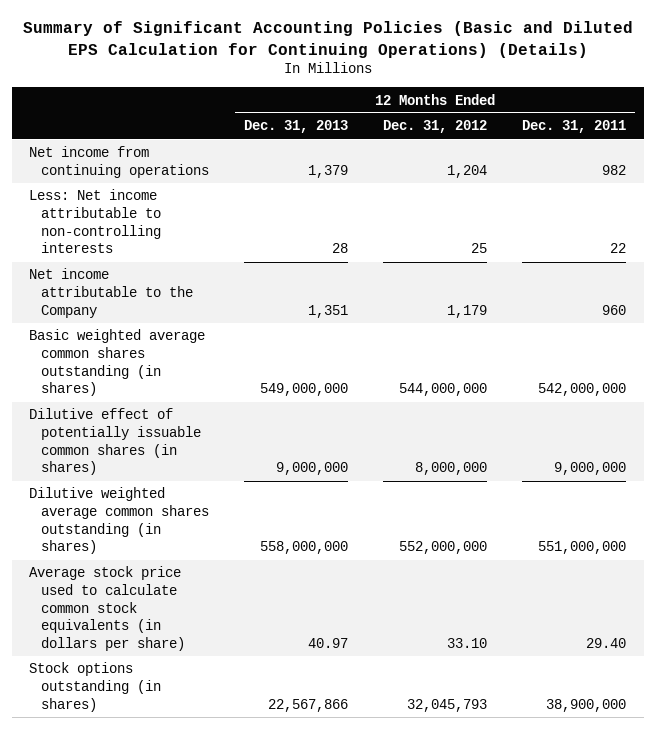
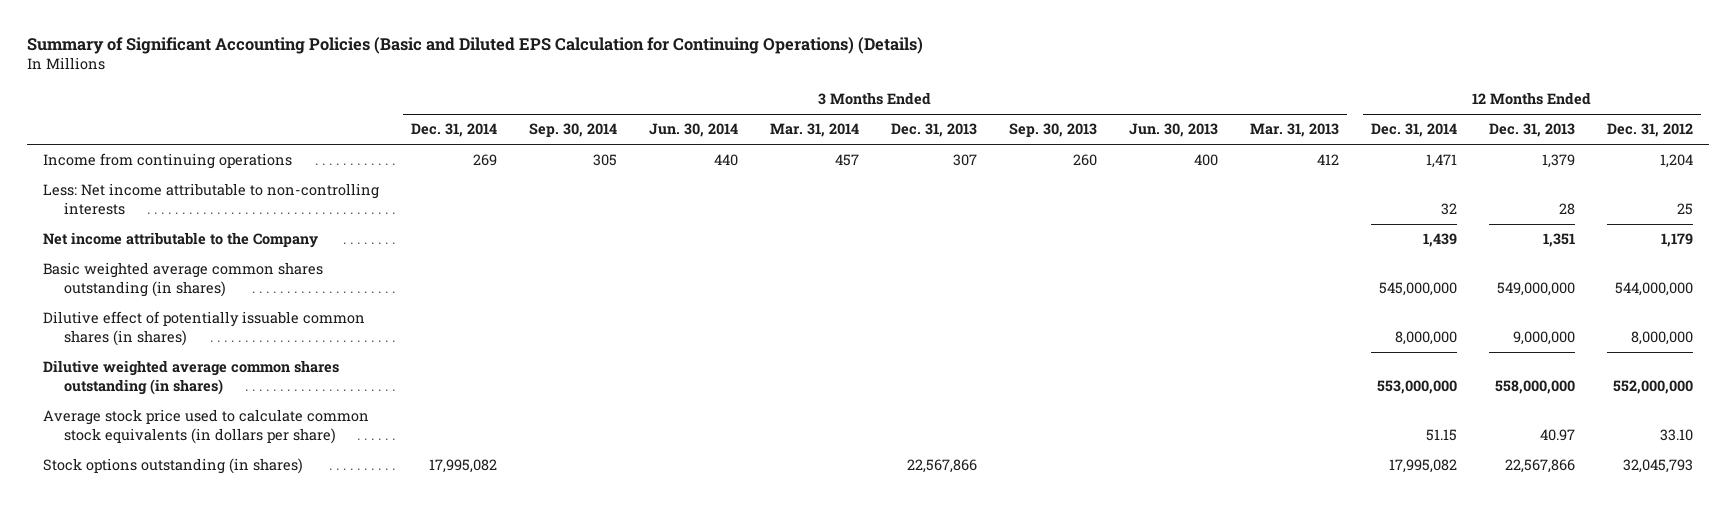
- | 12 Months Ended Dec. 31, 2013 | 12 Months Ended Dec. 31, 2012 | 12 Months Ended Dec. 31, 2011
+ | 3 Months Ended Dec. 31, 2014 | 3 Months Ended Sep. 30, 2014 | 3 Months Ended Jun. 30, 2014 | 3 Months Ended Mar. 31, 2014 | 3 Months Ended Dec. 31, 2013 | 3 Months Ended Sep. 30, 2013 | 3 Months Ended Jun. 30, 2013 | 3 Months Ended Mar. 31, 2013 | 12 Months Ended Dec. 31, 2014 | 12 Months Ended Dec. 31, 2013 | 12 Months Ended Dec. 31, 2012
- Net income from continuing operations | 1,379 | 1,204 | 982
+ Income from continuing operations | 269 | 305 | 440 | 457 | 307 | 260 | 400 | 412 | 1,471 | 1,379 | 1,204

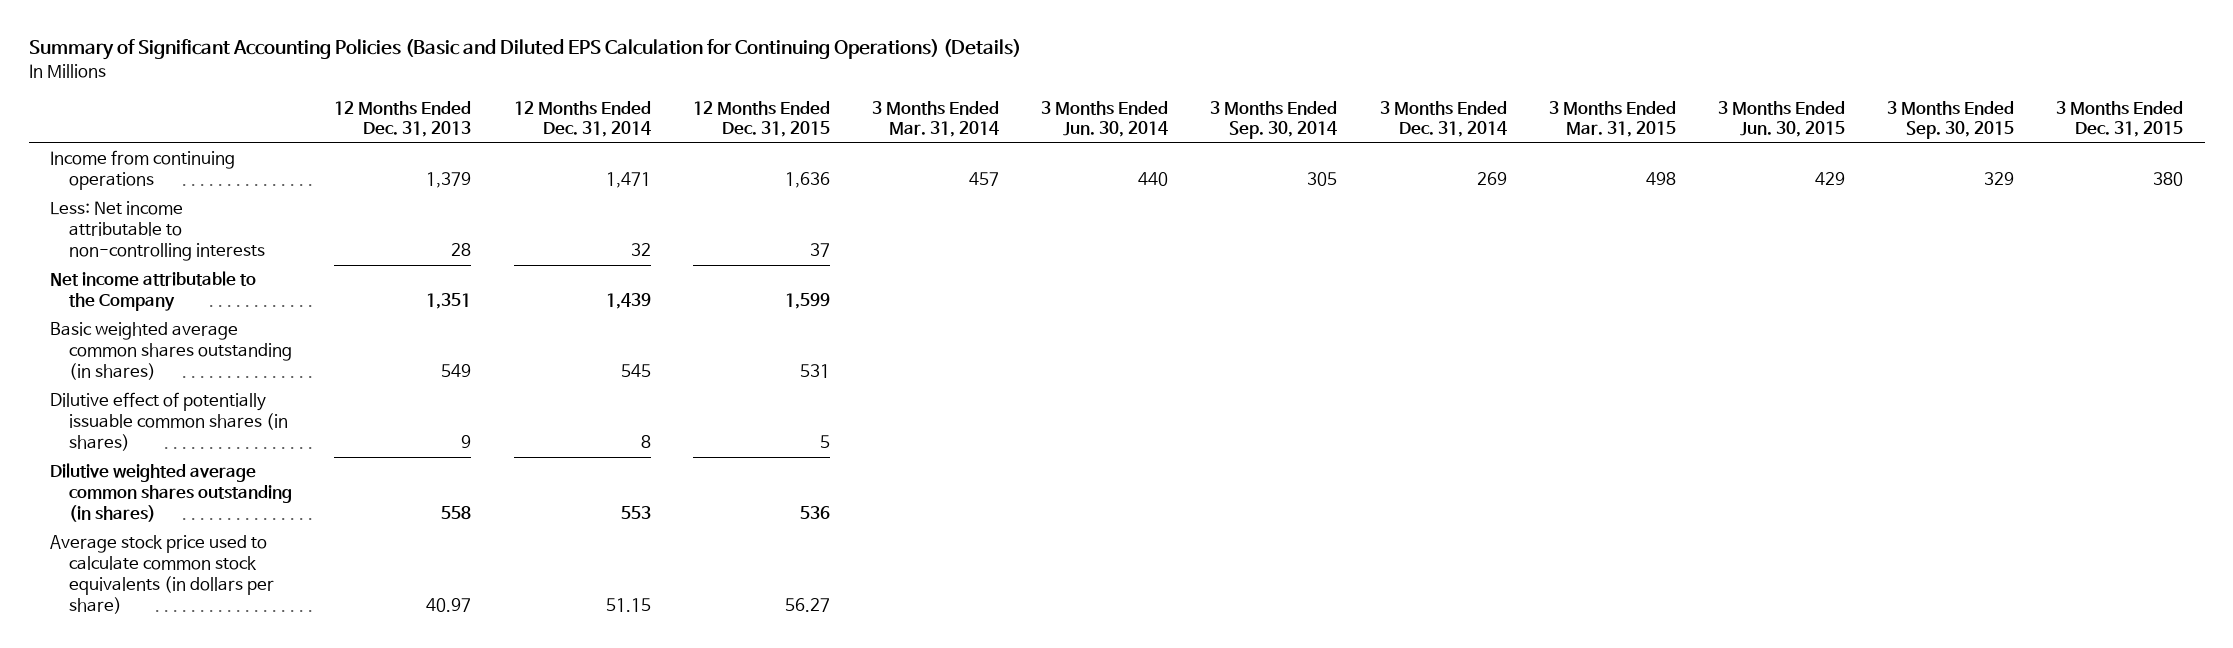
- | 3 Months Ended Dec. 31, 2014 | 3 Months Ended Sep. 30, 2014 | 3 Months Ended Jun. 30, 2014 | 3 Months Ended Mar. 31, 2014 | 3 Months Ended Dec. 31, 2013 | 3 Months Ended Sep. 30, 2013 | 3 Months Ended Jun. 30, 2013 | 3 Months Ended Mar. 31, 2013 | 12 Months Ended Dec. 31, 2014 | 12 Months Ended Dec. 31, 2013 | 12 Months Ended Dec. 31, 2012
+ | 12 Months Ended Dec. 31, 2013 | 12 Months Ended Dec. 31, 2014 | 12 Months Ended Dec. 31, 2015 | 3 Months Ended Mar. 31, 2014 | 3 Months Ended Jun. 30, 2014 | 3 Months Ended Sep. 30, 2014 | 3 Months Ended Dec. 31, 2014 | 3 Months Ended Mar. 31, 2015 | 3 Months Ended Jun. 30, 2015 | 3 Months Ended Sep. 30, 2015 | 3 Months Ended Dec. 31, 2015
- Basic weighted average common shares outstanding (in shares) | | | | | | | | | 545,000,000 | 549,000,000 | 544,000,000
- Dilutive effect of potentially issuable common shares (in shares) | | | | | | | | | 8,000,000 | 9,000,000 | 8,000,000
- Dilutive weighted average common shares outstanding (in shares) | | | | | | | | | 553,000,000 | 558,000,000 | 552,000,000
+ Basic weighted average common shares outstanding (in shares) | 549 | 545 | 531 | | | | | | | |
+ Dilutive effect of potentially issuable common shares (in shares) | 9 | 8 | 5 | | | | | | | |
+ Dilutive weighted average common shares outstanding (in shares) | 558 | 553 | 536 | | | | | | | |
- Stock options outstanding (in shares) | 17,995,082 | | | | 22,567,866 | | | | 17,995,082 | 22,567,866 | 32,045,793

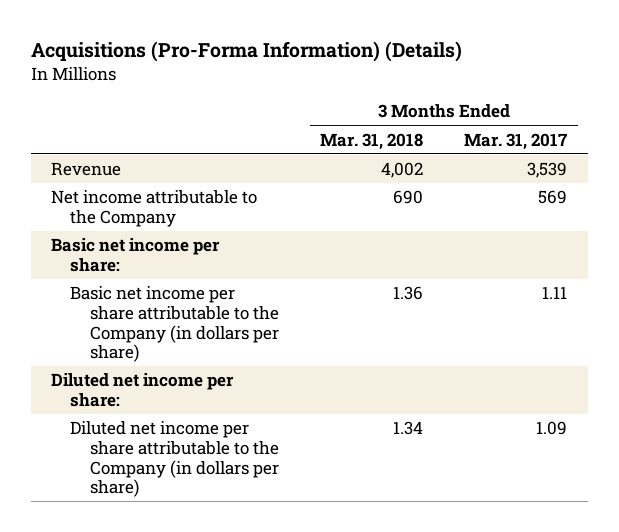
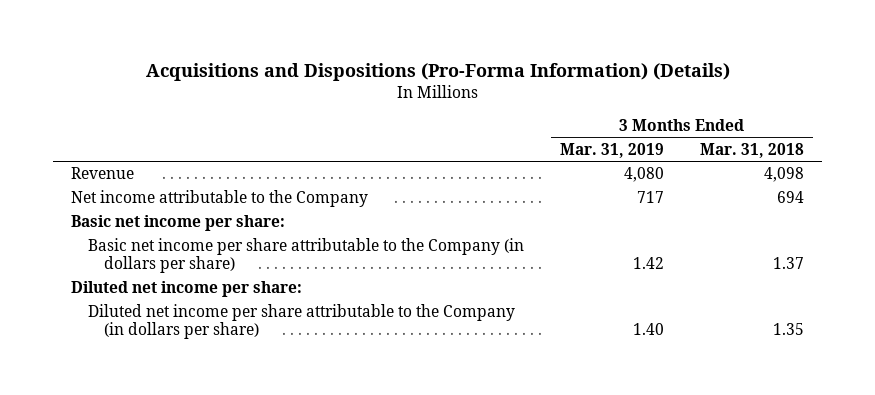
- Acquisitions (Pro-Forma Information) (Details)
+ Acquisitions and Dispositions (Pro-Forma Information) (Details)
- | 3 Months Ended Mar. 31, 2018 | 3 Months Ended Mar. 31, 2017
+ | 3 Months Ended Mar. 31, 2019 | 3 Months Ended Mar. 31, 2018
- Revenue | 4,002 | 3,539
- Net income attributable to the Company | 690 | 569
+ Revenue | 4,080 | 4,098
+ Net income attributable to the Company | 717 | 694
- Basic net income per share attributable to the Company (in dollars per share) | 1.36 | 1.11
+ Basic net income per share attributable to the Company (in dollars per share) | 1.42 | 1.37
- Diluted net income per share attributable to the Company (in dollars per share) | 1.34 | 1.09
+ Diluted net income per share attributable to the Company (in dollars per share) | 1.40 | 1.35

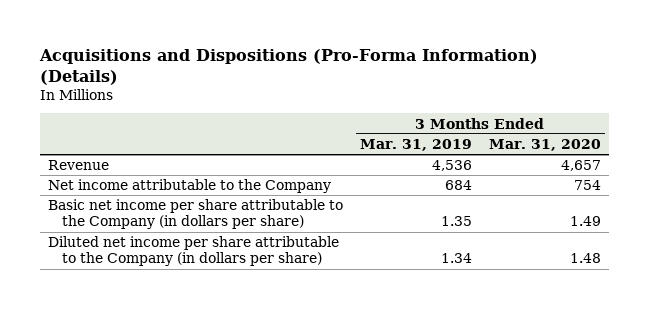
- | 3 Months Ended Mar. 31, 2019 | 3 Months Ended Mar. 31, 2018
+ | 3 Months Ended Mar. 31, 2019 | 3 Months Ended Mar. 31, 2020
- Revenue | 4,080 | 4,098
- Net income attributable to the Company | 717 | 694
- Basic net income per share:
- Basic net income per share attributable to the Company (in dollars per share) | 1.42 | 1.37
- Diluted net income per share:
- Diluted net income per share attributable to the Company (in dollars per share) | 1.40 | 1.35
+ Revenue | 4,536 | 4,657
+ Net income attributable to the Company | 684 | 754
+ Basic net income per share attributable to the Company (in dollars per share) | 1.35 | 1.49
+ Diluted net income per share attributable to the Company (in dollars per share) | 1.34 | 1.48

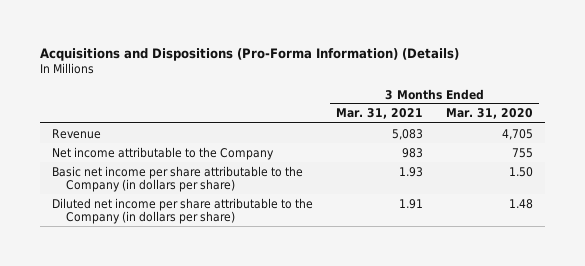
- | 3 Months Ended Mar. 31, 2019 | 3 Months Ended Mar. 31, 2020
+ | 3 Months Ended Mar. 31, 2021 | 3 Months Ended Mar. 31, 2020
- Revenue | 4,536 | 4,657
- Net income attributable to the Company | 684 | 754
- Basic net income per share attributable to the Company (in dollars per share) | 1.35 | 1.49
+ Revenue | 5,083 | 4,705
+ Net income attributable to the Company | 983 | 755
+ Basic net income per share attributable to the Company (in dollars per share) | 1.93 | 1.50

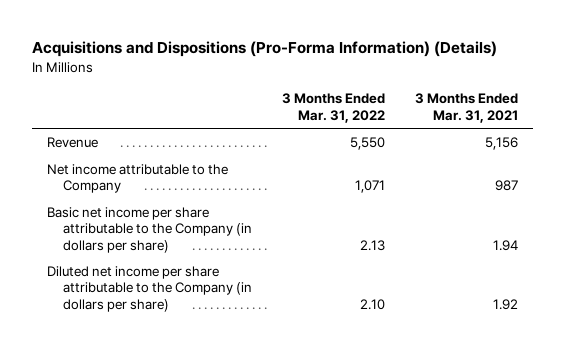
- | 3 Months Ended Mar. 31, 2021 | 3 Months Ended Mar. 31, 2020
+ | 3 Months Ended Mar. 31, 2022 | 3 Months Ended Mar. 31, 2021
- Revenue | 5,083 | 4,705
- Net income attributable to the Company | 983 | 755
- Basic net income per share attributable to the Company (in dollars per share) | 1.93 | 1.50
- Diluted net income per share attributable to the Company (in dollars per share) | 1.91 | 1.48
+ Revenue | 5,550 | 5,156
+ Net income attributable to the Company | 1,071 | 987
+ Basic net income per share attributable to the Company (in dollars per share) | 2.13 | 1.94
+ Diluted net income per share attributable to the Company (in dollars per share) | 2.10 | 1.92

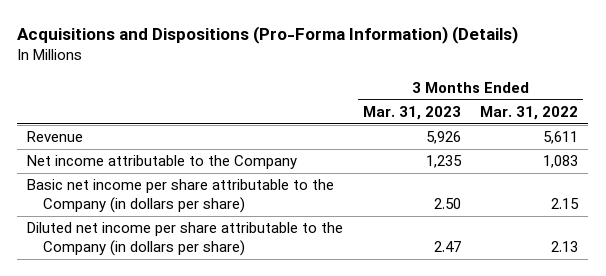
- | 3 Months Ended Mar. 31, 2022 | 3 Months Ended Mar. 31, 2021
+ | 3 Months Ended Mar. 31, 2023 | 3 Months Ended Mar. 31, 2022
- Revenue | 5,550 | 5,156
- Net income attributable to the Company | 1,071 | 987
- Basic net income per share attributable to the Company (in dollars per share) | 2.13 | 1.94
- Diluted net income per share attributable to the Company (in dollars per share) | 2.10 | 1.92
+ Revenue | 5,926 | 5,611
+ Net income attributable to the Company | 1,235 | 1,083
+ Basic net income per share attributable to the Company (in dollars per share) | 2.50 | 2.15
+ Diluted net income per share attributable to the Company (in dollars per share) | 2.47 | 2.13

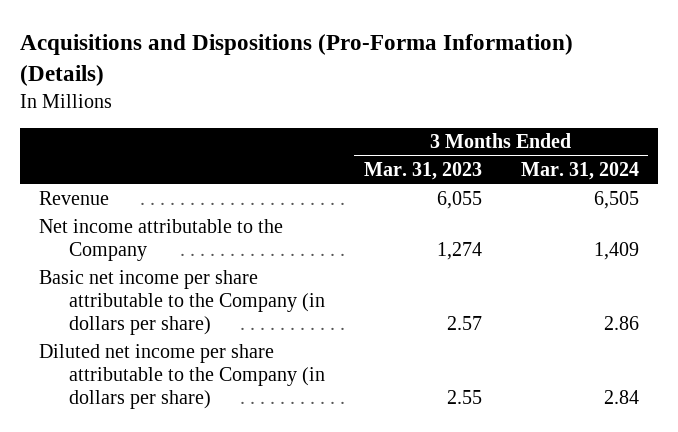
- | 3 Months Ended Mar. 31, 2023 | 3 Months Ended Mar. 31, 2022
+ | 3 Months Ended Mar. 31, 2023 | 3 Months Ended Mar. 31, 2024
- Revenue | 5,926 | 5,611
- Net income attributable to the Company | 1,235 | 1,083
- Basic net income per share attributable to the Company (in dollars per share) | 2.50 | 2.15
- Diluted net income per share attributable to the Company (in dollars per share) | 2.47 | 2.13
+ Revenue | 6,055 | 6,505
+ Net income attributable to the Company | 1,274 | 1,409
+ Basic net income per share attributable to the Company (in dollars per share) | 2.57 | 2.86
+ Diluted net income per share attributable to the Company (in dollars per share) | 2.55 | 2.84

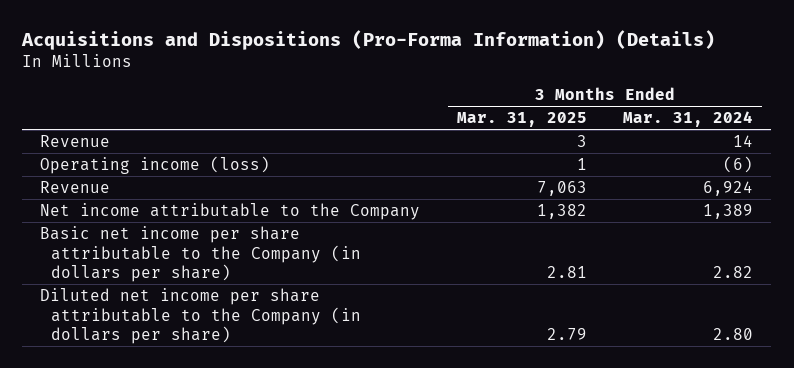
- | 3 Months Ended Mar. 31, 2023 | 3 Months Ended Mar. 31, 2024
+ | 3 Months Ended Mar. 31, 2025 | 3 Months Ended Mar. 31, 2024
- Revenue | 6,055 | 6,505
- Net income attributable to the Company | 1,274 | 1,409
- Basic net income per share attributable to the Company (in dollars per share) | 2.57 | 2.86
- Diluted net income per share attributable to the Company (in dollars per share) | 2.55 | 2.84
+ Revenue | 3 | 14
+ Operating income (loss) | 1 | (6)
+ Revenue | 7,063 | 6,924
+ Net income attributable to the Company | 1,382 | 1,389
+ Basic net income per share attributable to the Company (in dollars per share) | 2.81 | 2.82
+ Diluted net income per share attributable to the Company (in dollars per share) | 2.79 | 2.80

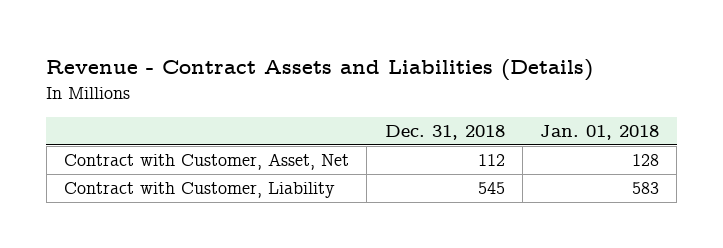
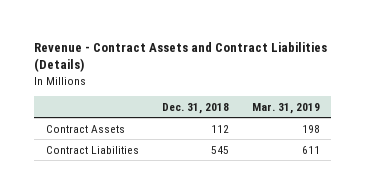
- Revenue - Contract Assets and Liabilities (Details)
+ Revenue - Contract Assets and Contract Liabilities (Details)
- | Dec. 31, 2018 | Jan. 01, 2018
+ | Dec. 31, 2018 | Mar. 31, 2019
- Contract with Customer, Asset, Net | 112 | 128
- Contract with Customer, Liability | 545 | 583
+ Contract Assets | 112 | 198
+ Contract Liabilities | 545 | 611

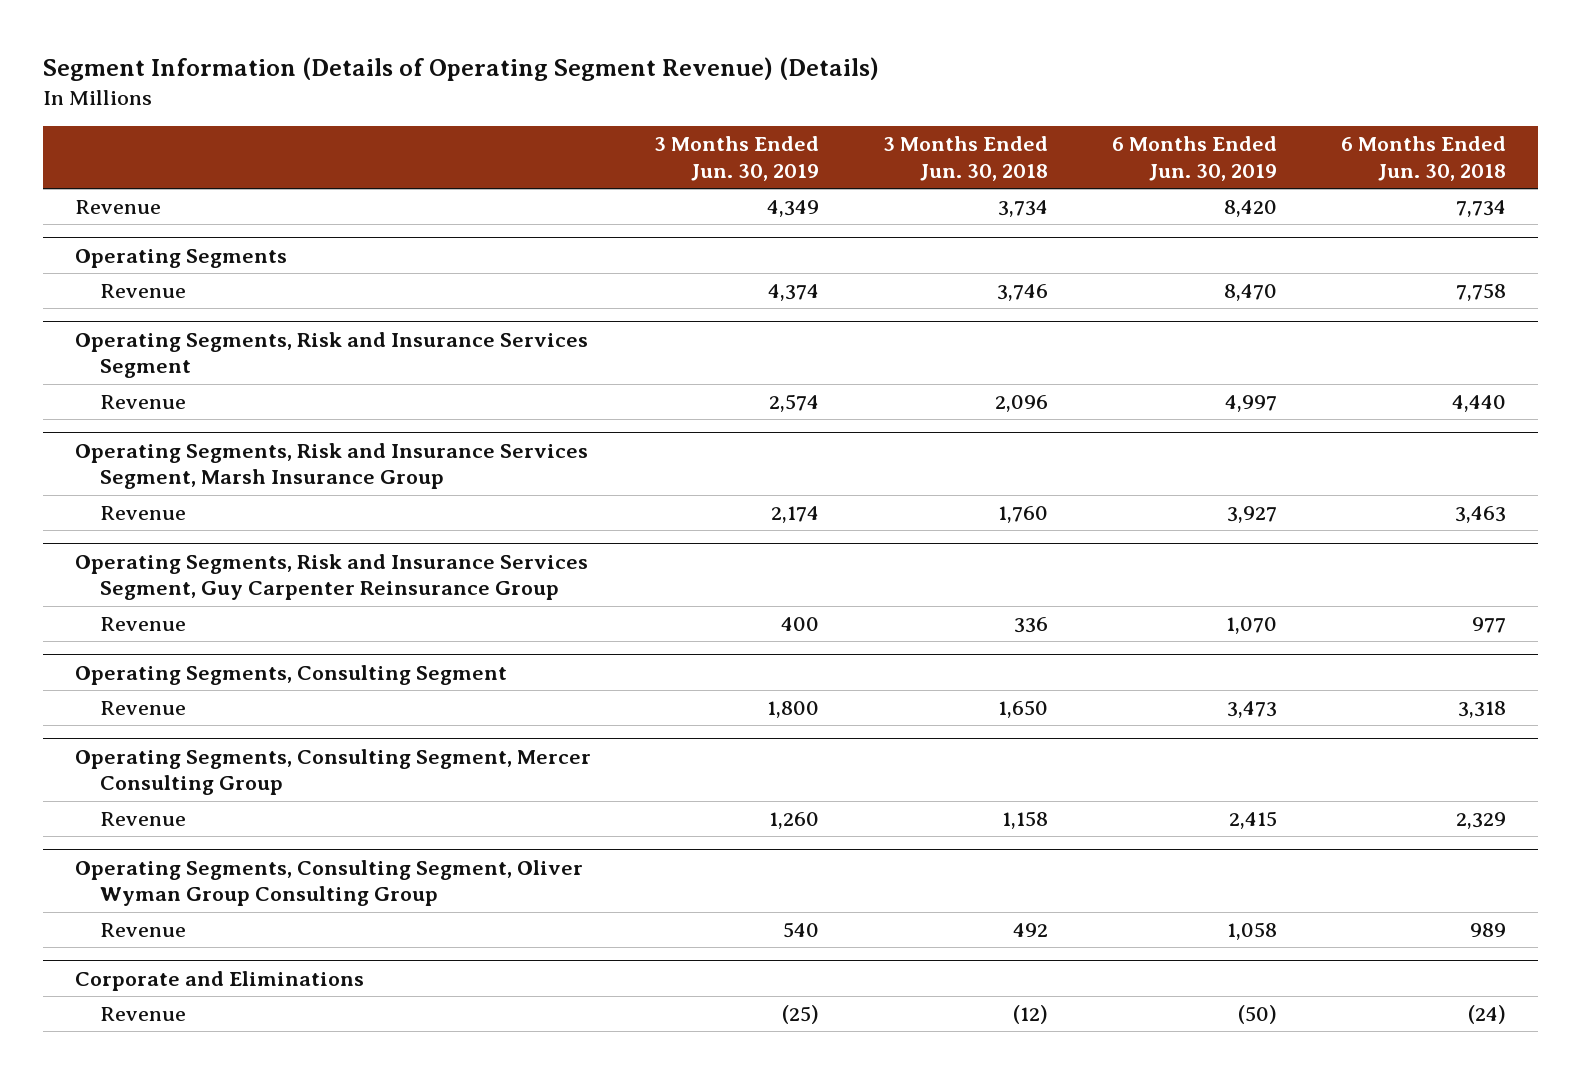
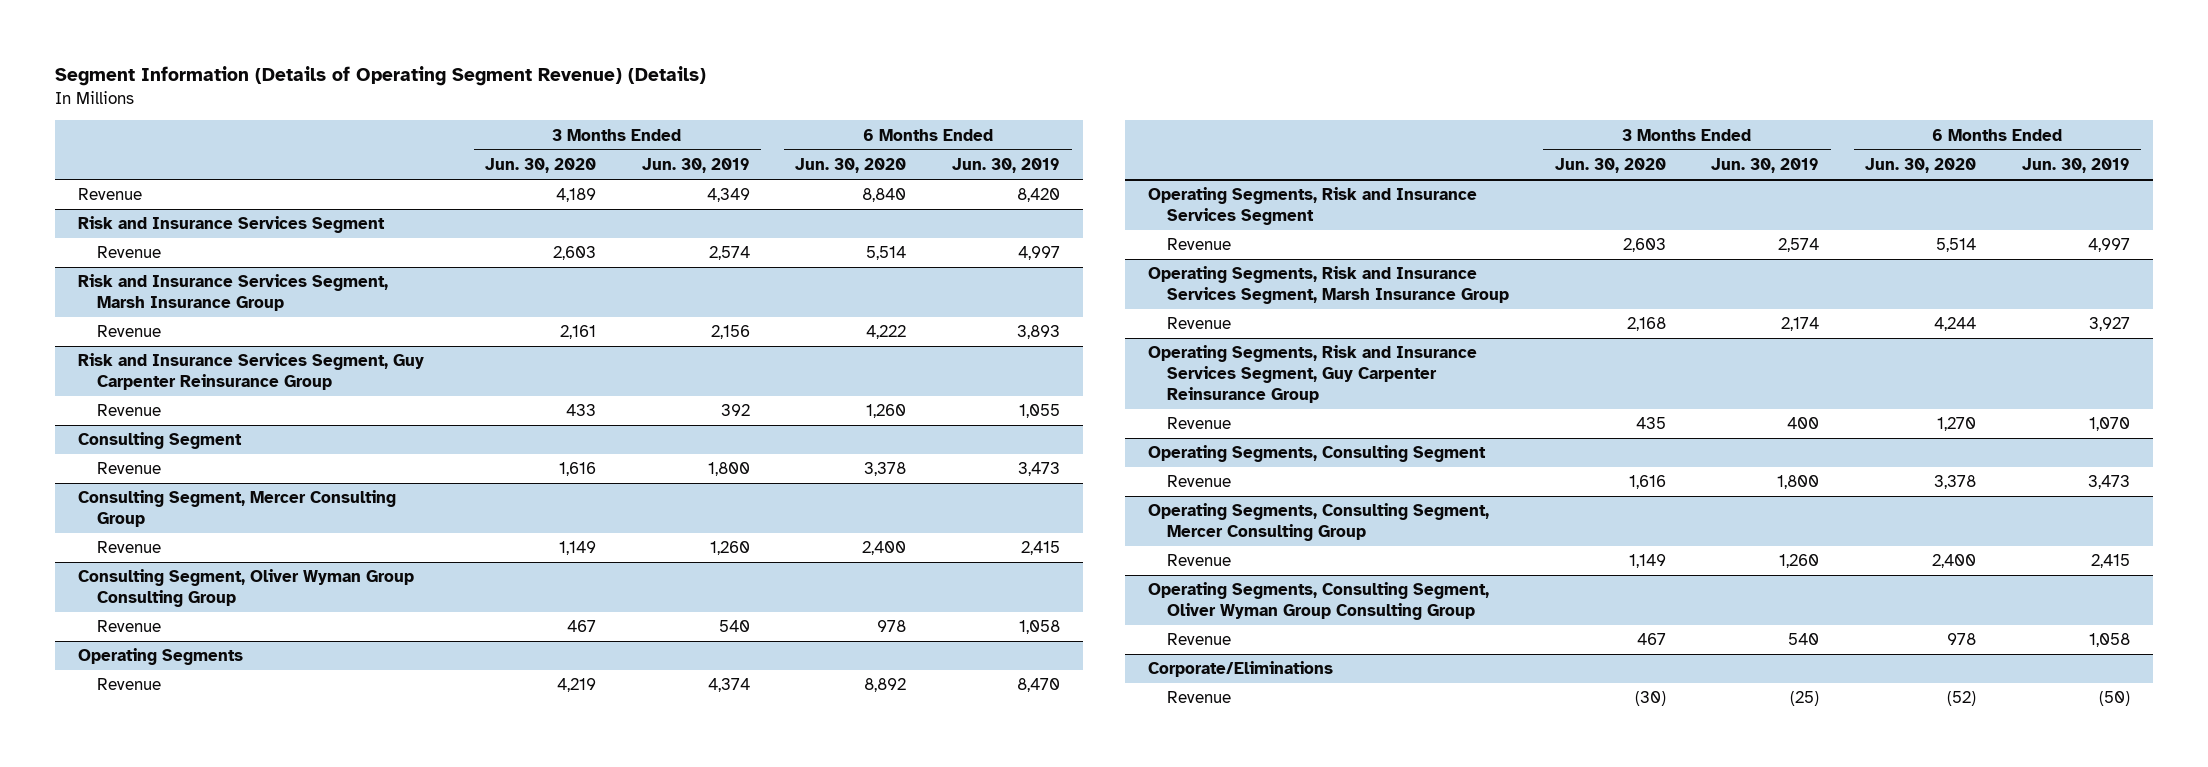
- | 3 Months Ended Jun. 30, 2019 | 3 Months Ended Jun. 30, 2018 | 6 Months Ended Jun. 30, 2019 | 6 Months Ended Jun. 30, 2018
+ | 3 Months Ended Jun. 30, 2020 | 3 Months Ended Jun. 30, 2019 | 6 Months Ended Jun. 30, 2020 | 6 Months Ended Jun. 30, 2019
+ Risk and Insurance Services Segment
+ Revenue | 2,603 | 2,574 | 5,514 | 4,997
+ Risk and Insurance Services Segment, Marsh Insurance Group
+ Revenue | 2,161 | 2,156 | 4,222 | 3,893
+ Risk and Insurance Services Segment, Guy Carpenter Reinsurance Group
+ Revenue | 433 | 392 | 1,260 | 1,055
+ Consulting Segment
+ Revenue | 1,616 | 1,800 | 3,378 | 3,473
+ Consulting Segment, Mercer Consulting Group
+ Revenue | 1,149 | 1,260 | 2,400 | 2,415
+ Consulting Segment, Oliver Wyman Group Consulting Group
+ Revenue | 467 | 540 | 978 | 1,058
- Corporate and Eliminations
+ Corporate/Eliminations

